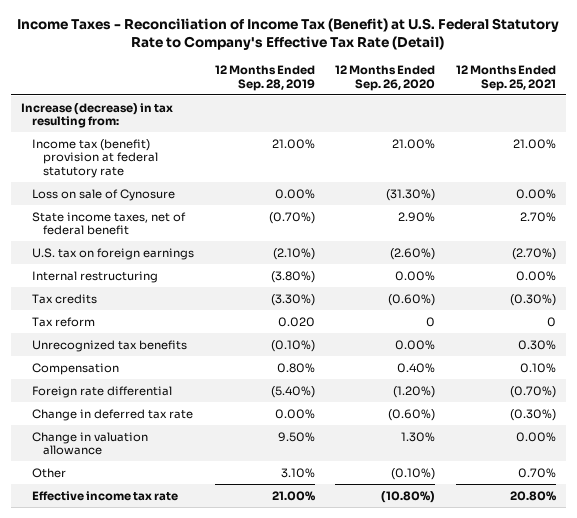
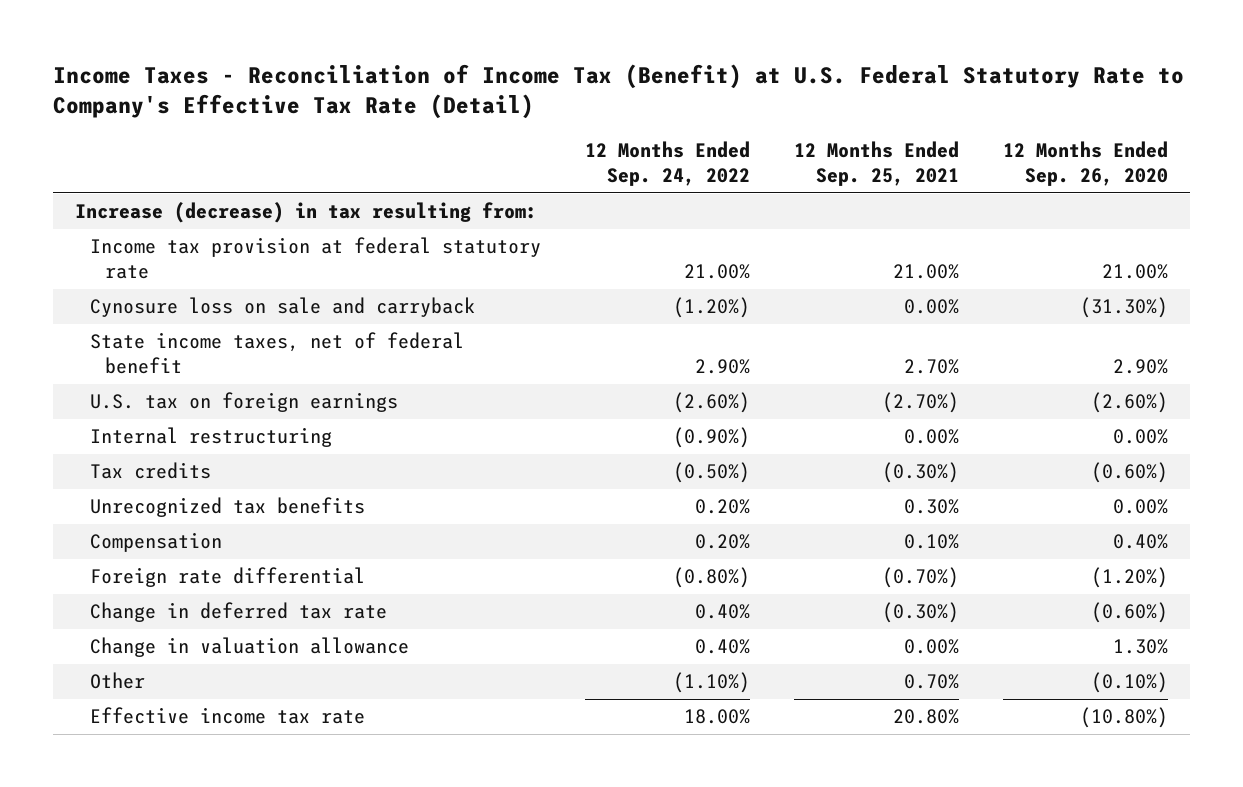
- | 12 Months Ended Sep. 28, 2019 | 12 Months Ended Sep. 26, 2020 | 12 Months Ended Sep. 25, 2021
+ | 12 Months Ended Sep. 24, 2022 | 12 Months Ended Sep. 25, 2021 | 12 Months Ended Sep. 26, 2020
- Income tax (benefit) provision at federal statutory rate | 21.00% | 21.00% | 21.00%
- Loss on sale of Cynosure | 0.00% | (31.30%) | 0.00%
+ Income tax provision at federal statutory rate | 21.00% | 21.00% | 21.00%
+ Cynosure loss on sale and carryback | (1.20%) | 0.00% | (31.30%)
- Tax reform | 0.020 | 0 | 0

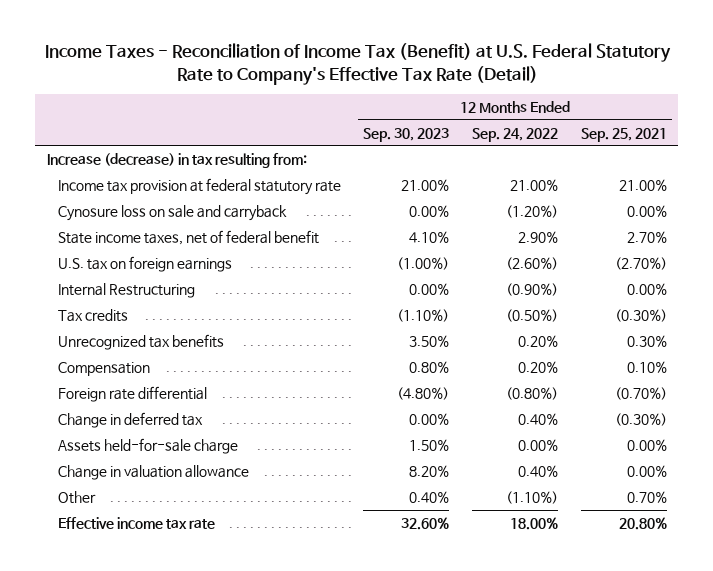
- | 12 Months Ended Sep. 24, 2022 | 12 Months Ended Sep. 25, 2021 | 12 Months Ended Sep. 26, 2020
+ | 12 Months Ended Sep. 30, 2023 | 12 Months Ended Sep. 24, 2022 | 12 Months Ended Sep. 25, 2021
- Internal restructuring | (0.90%) | 0.00% | 0.00%
+ Internal Restructuring | 0.00% | (0.90%) | 0.00%
- Change in deferred tax rate | 0.40% | (0.30%) | (0.60%)
+ Change in deferred tax | 0.00% | 0.40% | (0.30%)
+ Assets held-for-sale charge | 1.50% | 0.00% | 0.00%

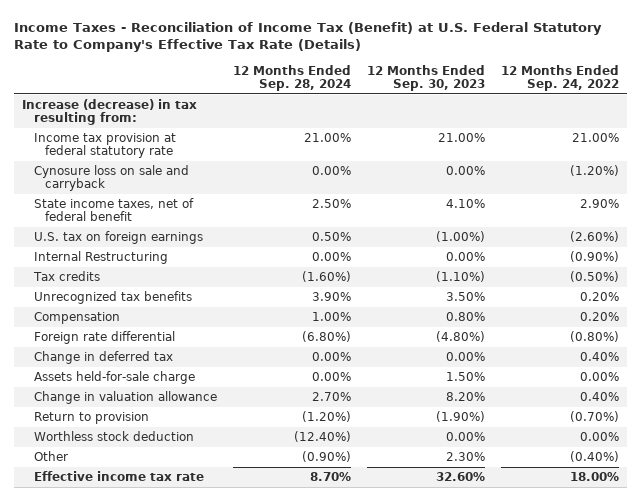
- Income Taxes - Reconciliation of Income Tax (Benefit) at U.S. Federal Statutory Rate to Company's Effective Tax Rate (Detail)
+ Income Taxes - Reconciliation of Income Tax (Benefit) at U.S. Federal Statutory Rate to Company's Effective Tax Rate (Details)
- | 12 Months Ended Sep. 30, 2023 | 12 Months Ended Sep. 24, 2022 | 12 Months Ended Sep. 25, 2021
+ | 12 Months Ended Sep. 28, 2024 | 12 Months Ended Sep. 30, 2023 | 12 Months Ended Sep. 24, 2022
- Other | 0.40% | (1.10%) | 0.70%
+ Return to provision | (1.20%) | (1.90%) | (0.70%)
+ Worthless stock deduction | (12.40%) | 0.00% | 0.00%
+ Other | (0.90%) | 2.30% | (0.40%)

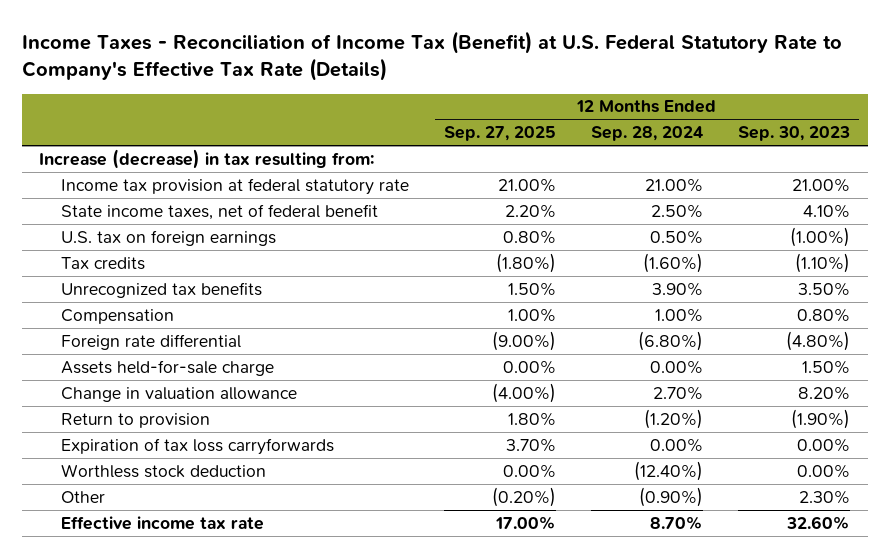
- | 12 Months Ended Sep. 28, 2024 | 12 Months Ended Sep. 30, 2023 | 12 Months Ended Sep. 24, 2022
+ | 12 Months Ended Sep. 27, 2025 | 12 Months Ended Sep. 28, 2024 | 12 Months Ended Sep. 30, 2023
- Cynosure loss on sale and carryback | 0.00% | 0.00% | (1.20%)
- Internal Restructuring | 0.00% | 0.00% | (0.90%)
- Change in deferred tax | 0.00% | 0.00% | 0.40%
+ Expiration of tax loss carryforwards | 3.70% | 0.00% | 0.00%

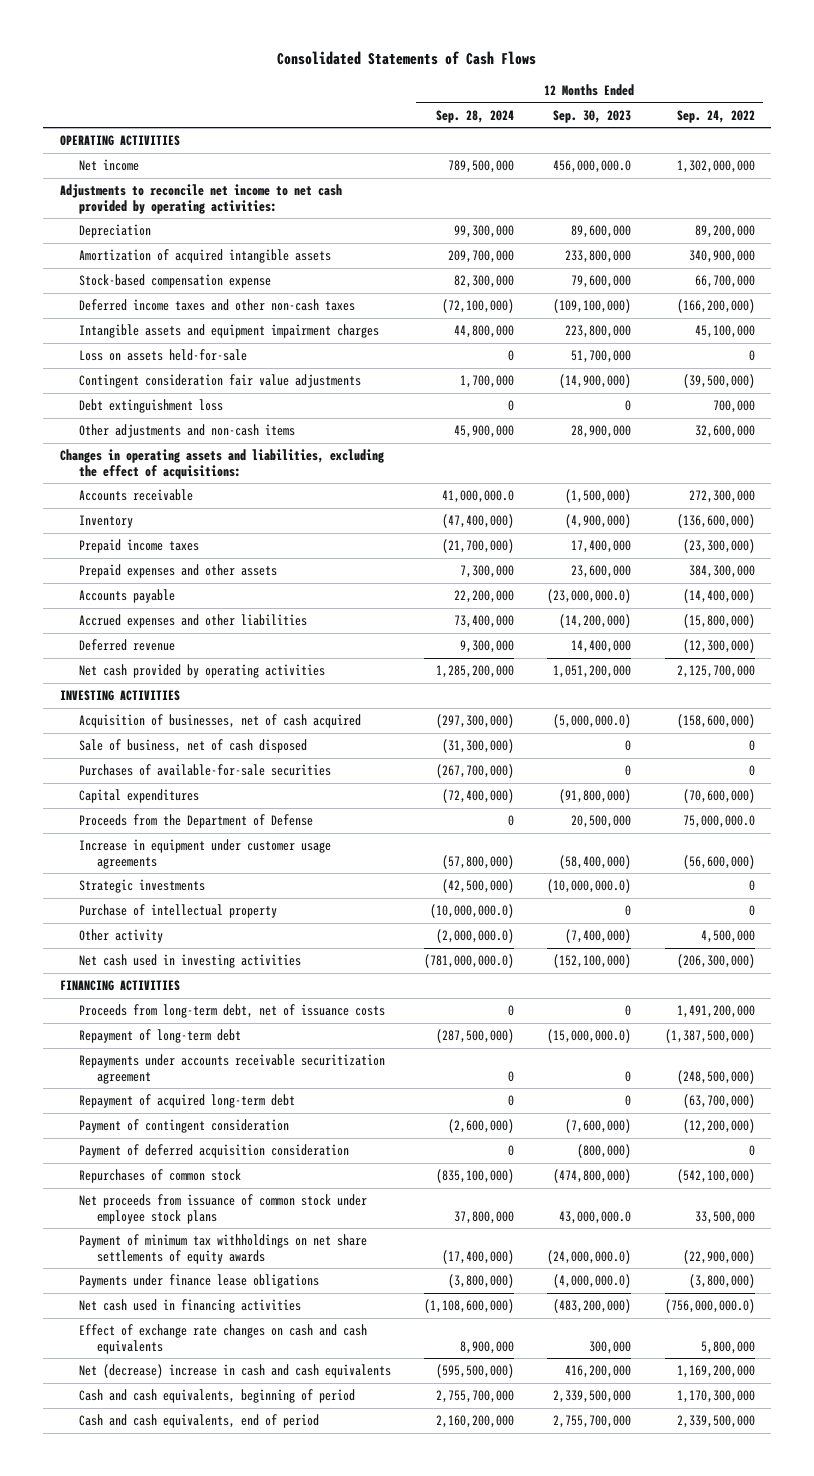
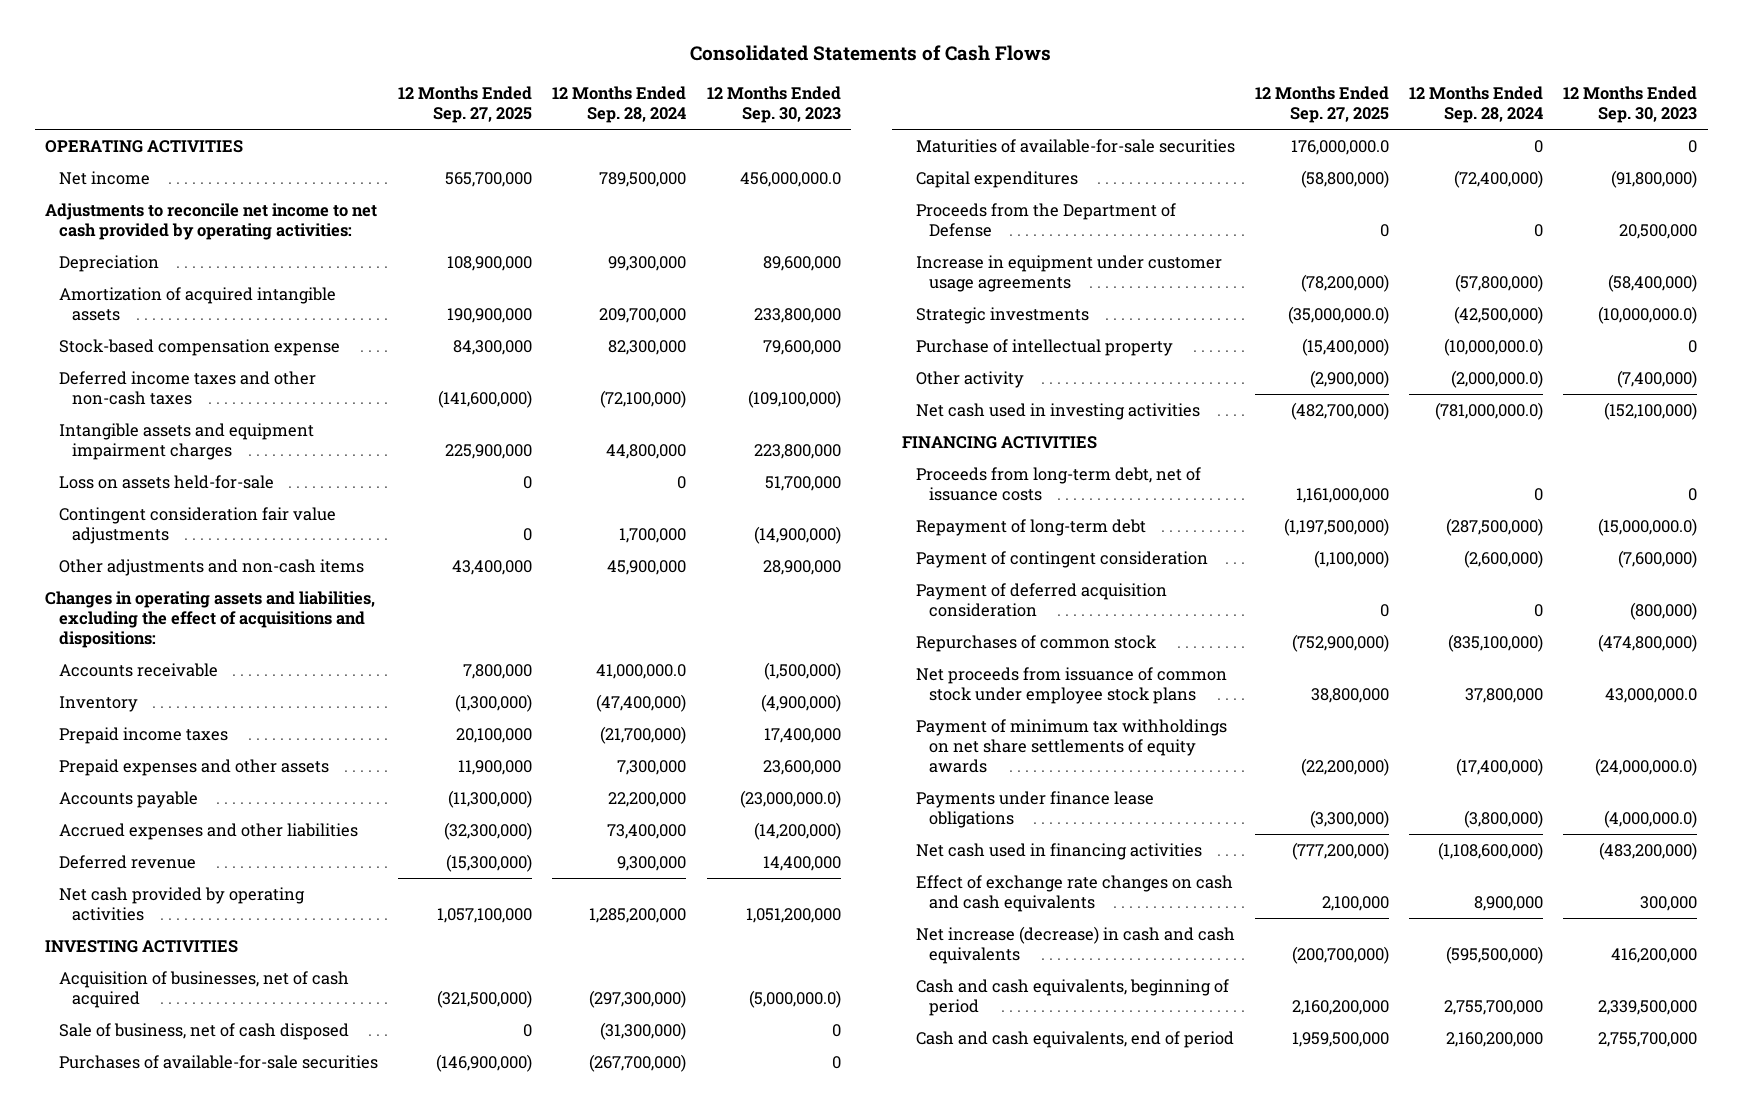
- | 12 Months Ended Sep. 28, 2024 | 12 Months Ended Sep. 30, 2023 | 12 Months Ended Sep. 24, 2022
+ | 12 Months Ended Sep. 27, 2025 | 12 Months Ended Sep. 28, 2024 | 12 Months Ended Sep. 30, 2023
- Debt extinguishment loss | 0 | 0 | 700,000
- Changes in operating assets and liabilities, excluding the effect of acquisitions:
+ Changes in operating assets and liabilities, excluding the effect of acquisitions and dispositions:
+ Maturities of available-for-sale securities | 176,000,000.0 | 0 | 0
- Repayments under accounts receivable securitization agreement | 0 | 0 | (248,500,000)
- Repayment of acquired long-term debt | 0 | 0 | (63,700,000)
- Net (decrease) increase in cash and cash equivalents | (595,500,000) | 416,200,000 | 1,169,200,000
+ Net increase (decrease) in cash and cash equivalents | (200,700,000) | (595,500,000) | 416,200,000

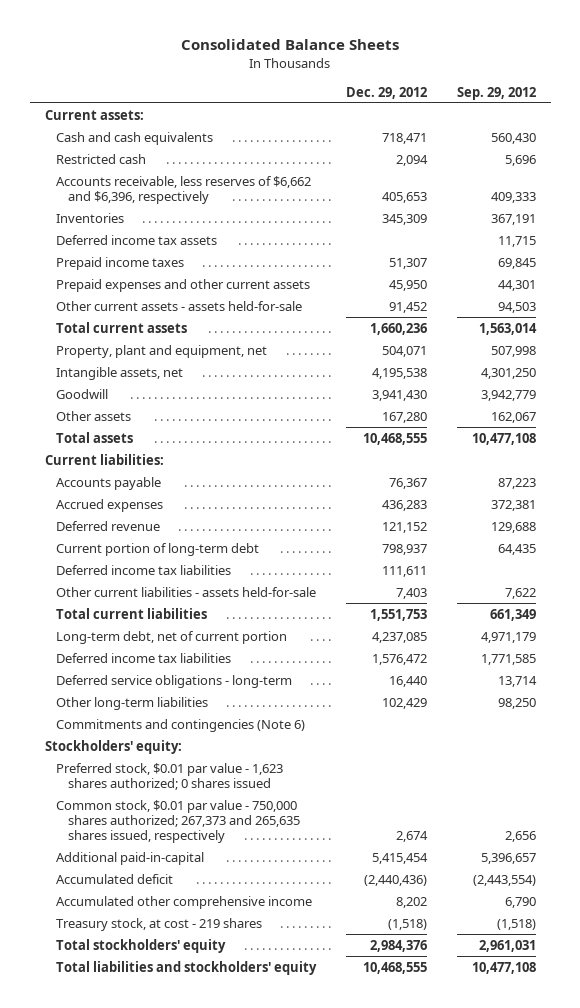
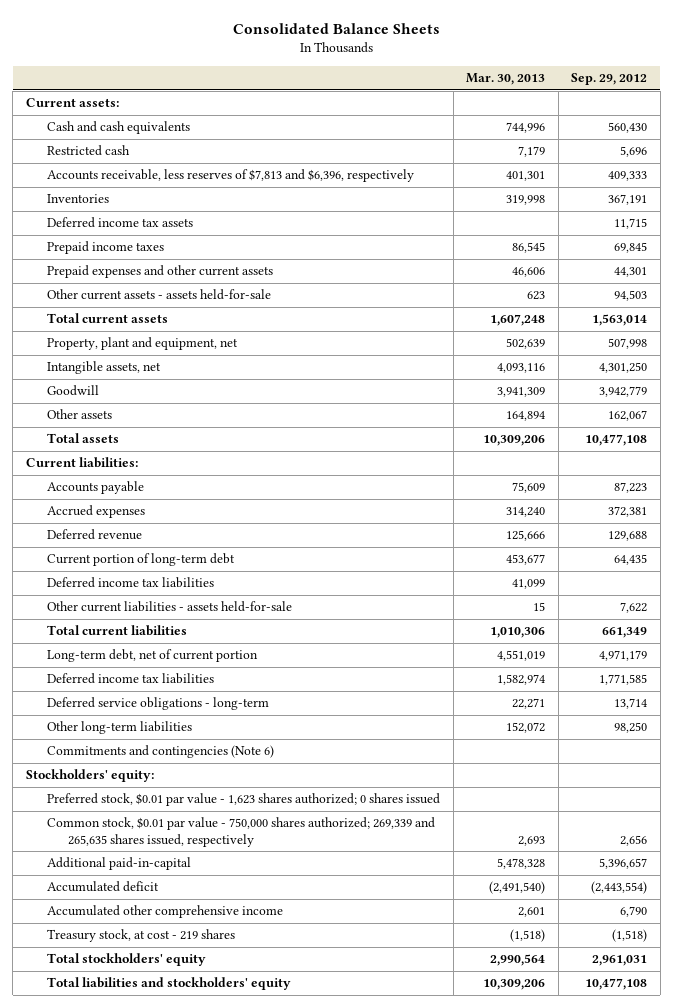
- | Dec. 29, 2012 | Sep. 29, 2012
+ | Mar. 30, 2013 | Sep. 29, 2012
- Accounts receivable, less reserves of $6,662 and $6,396, respectively | 405,653 | 409,333
+ Accounts receivable, less reserves of $7,813 and $6,396, respectively | 401,301 | 409,333
- Common stock, $0.01 par value - 750,000 shares authorized; 267,373 and 265,635 shares issued, respectively | 2,674 | 2,656
+ Common stock, $0.01 par value - 750,000 shares authorized; 269,339 and 265,635 shares issued, respectively | 2,693 | 2,656

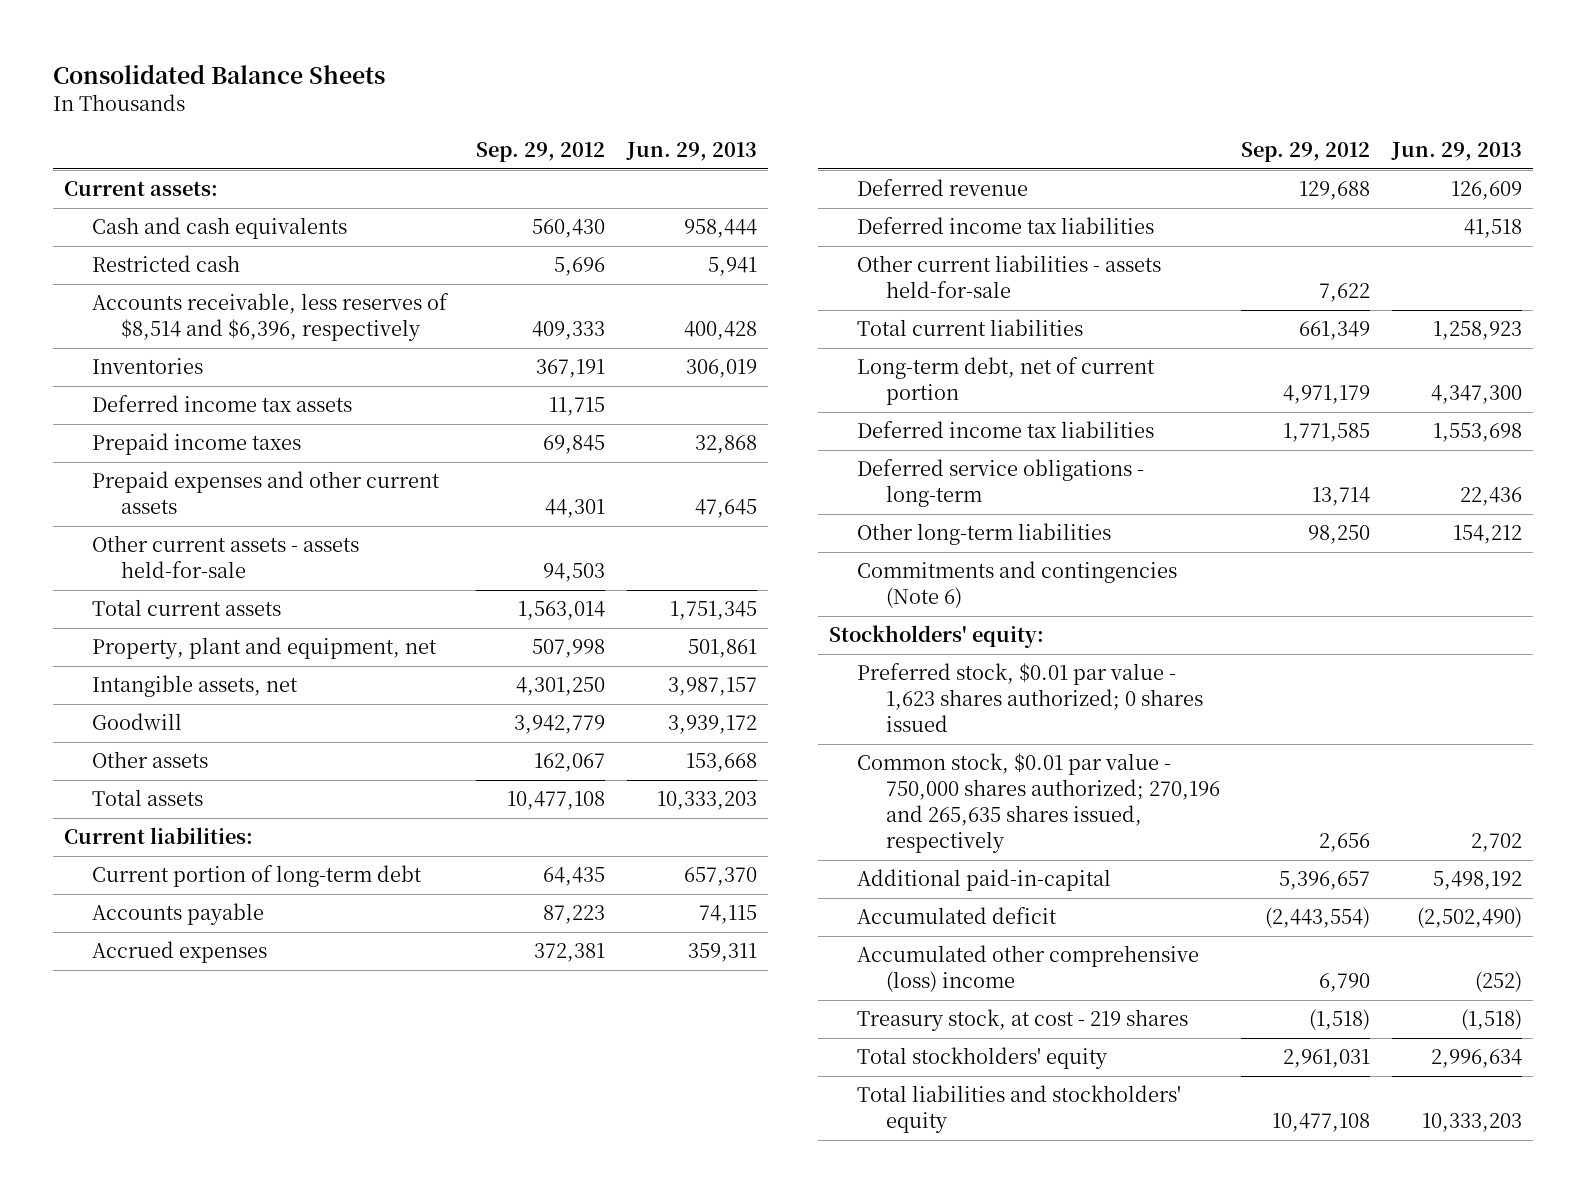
- | Mar. 30, 2013 | Sep. 29, 2012
+ | Sep. 29, 2012 | Jun. 29, 2013
- Accounts receivable, less reserves of $7,813 and $6,396, respectively | 401,301 | 409,333
+ Accounts receivable, less reserves of $8,514 and $6,396, respectively | 409,333 | 400,428
moved up: Current portion of long-term debt | 64,435 | 657,370
- Common stock, $0.01 par value - 750,000 shares authorized; 269,339 and 265,635 shares issued, respectively | 2,693 | 2,656
+ Common stock, $0.01 par value - 750,000 shares authorized; 270,196 and 265,635 shares issued, respectively | 2,656 | 2,702
- Accumulated other comprehensive income | 2,601 | 6,790
+ Accumulated other comprehensive (loss) income | 6,790 | (252)

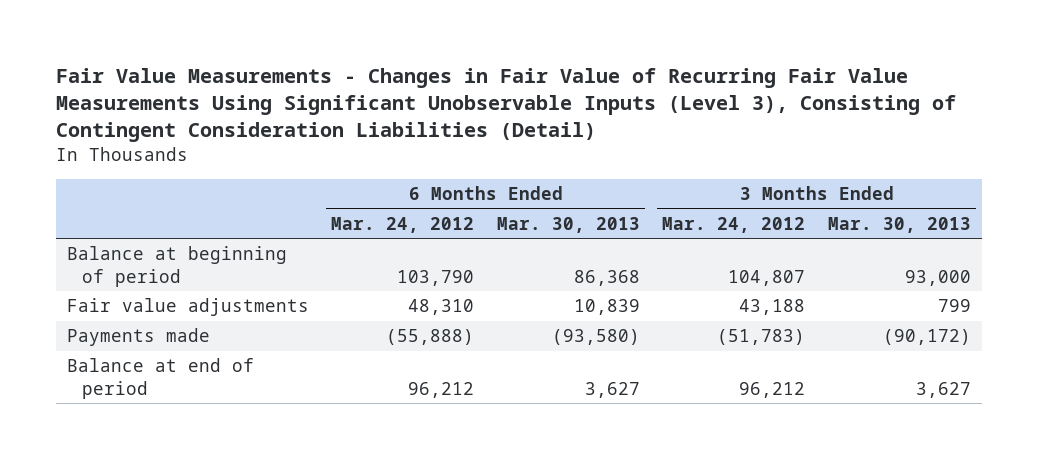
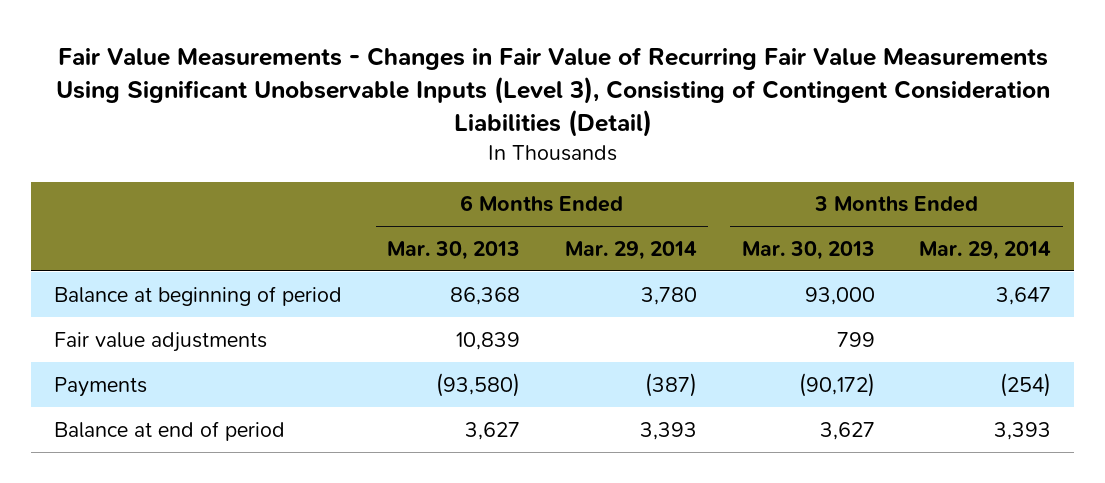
- | 6 Months Ended Mar. 24, 2012 | 6 Months Ended Mar. 30, 2013 | 3 Months Ended Mar. 24, 2012 | 3 Months Ended Mar. 30, 2013
+ | 6 Months Ended Mar. 30, 2013 | 6 Months Ended Mar. 29, 2014 | 3 Months Ended Mar. 30, 2013 | 3 Months Ended Mar. 29, 2014
- Payments made | (55,888) | (93,580) | (51,783) | (90,172)
+ Payments | (93,580) | (387) | (90,172) | (254)

